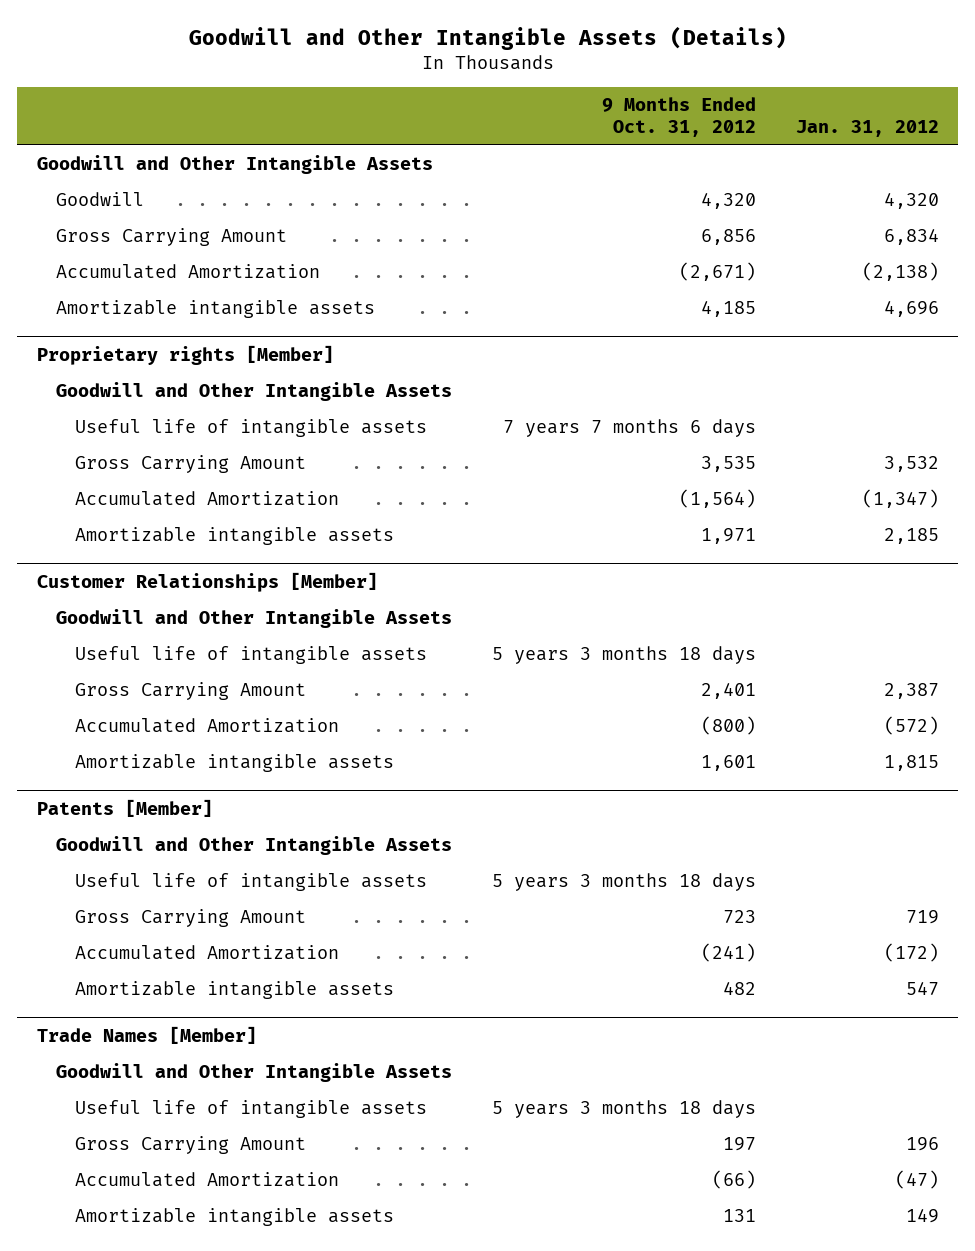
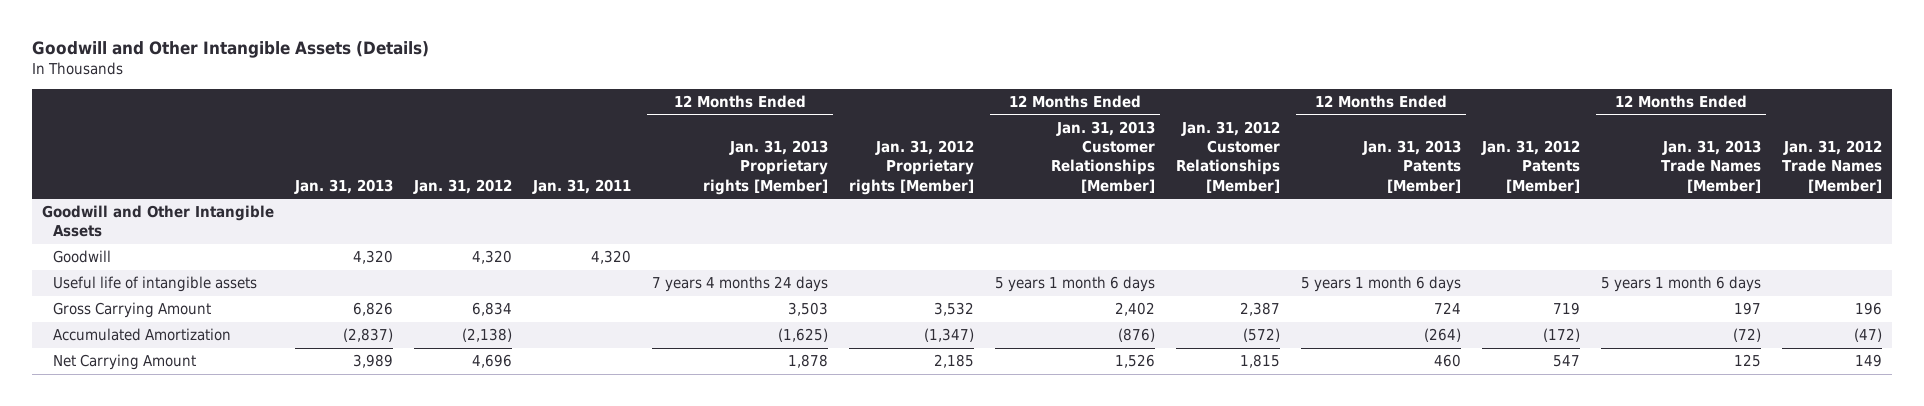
- | 9 Months Ended Oct. 31, 2012 | Jan. 31, 2012
+ | Jan. 31, 2013 | Jan. 31, 2012 | Jan. 31, 2011 | 12 Months Ended Jan. 31, 2013 Proprietary rights [Member] | Jan. 31, 2012 Proprietary rights [Member] | 12 Months Ended Jan. 31, 2013 Customer Relationships [Member] | Jan. 31, 2012 Customer Relationships [Member] | 12 Months Ended Jan. 31, 2013 Patents [Member] | Jan. 31, 2012 Patents [Member] | 12 Months Ended Jan. 31, 2013 Trade Names [Member] | Jan. 31, 2012 Trade Names [Member]
+ Useful life of intangible assets | | | | 7 years 4 months 24 days | | 5 years 1 month 6 days | | 5 years 1 month 6 days | | 5 years 1 month 6 days |
- Amortizable intangible assets | 4,185 | 4,696
- Proprietary rights [Member]
- Goodwill and Other Intangible Assets
- Useful life of intangible assets | 7 years 7 months 6 days |
- Gross Carrying Amount | 3,535 | 3,532
- Accumulated Amortization | (1,564) | (1,347)
- Amortizable intangible assets | 1,971 | 2,185
- Customer Relationships [Member]
- Goodwill and Other Intangible Assets
- Useful life of intangible assets | 5 years 3 months 18 days |
- Gross Carrying Amount | 2,401 | 2,387
- Accumulated Amortization | (800) | (572)
- Amortizable intangible assets | 1,601 | 1,815
- Patents [Member]
- Goodwill and Other Intangible Assets
- Useful life of intangible assets | 5 years 3 months 18 days |
- Gross Carrying Amount | 723 | 719
- Accumulated Amortization | (241) | (172)
- Amortizable intangible assets | 482 | 547
- Trade Names [Member]
- Goodwill and Other Intangible Assets
- Useful life of intangible assets | 5 years 3 months 18 days |
- Gross Carrying Amount | 197 | 196
- Accumulated Amortization | (66) | (47)
- Amortizable intangible assets | 131 | 149
+ Net Carrying Amount | 3,989 | 4,696 | | 1,878 | 2,185 | 1,526 | 1,815 | 460 | 547 | 125 | 149

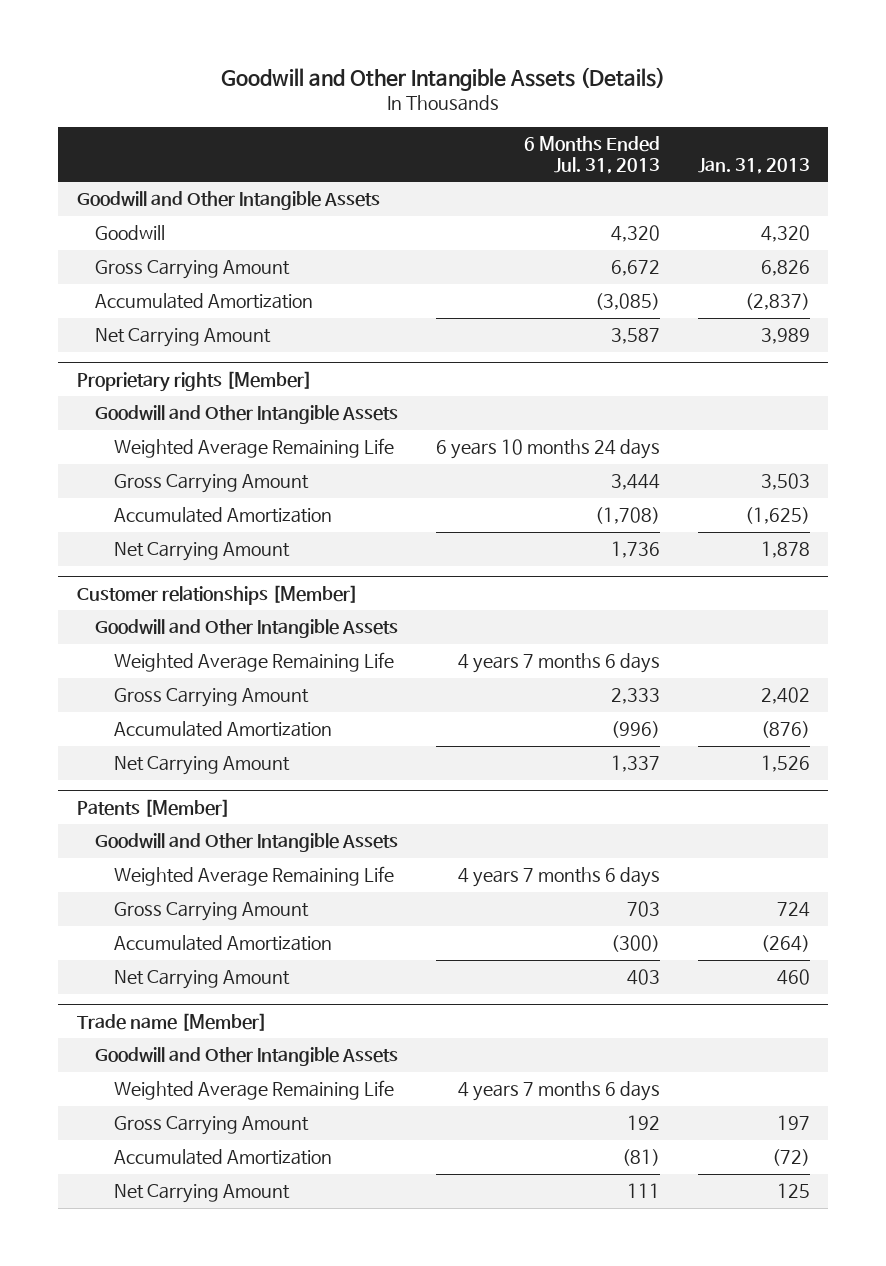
- | Jan. 31, 2013 | Jan. 31, 2012 | Jan. 31, 2011 | 12 Months Ended Jan. 31, 2013 Proprietary rights [Member] | Jan. 31, 2012 Proprietary rights [Member] | 12 Months Ended Jan. 31, 2013 Customer Relationships [Member] | Jan. 31, 2012 Customer Relationships [Member] | 12 Months Ended Jan. 31, 2013 Patents [Member] | Jan. 31, 2012 Patents [Member] | 12 Months Ended Jan. 31, 2013 Trade Names [Member] | Jan. 31, 2012 Trade Names [Member]
+ | 6 Months Ended Jul. 31, 2013 | Jan. 31, 2013
- Useful life of intangible assets | | | | 7 years 4 months 24 days | | 5 years 1 month 6 days | | 5 years 1 month 6 days | | 5 years 1 month 6 days |
+ Proprietary rights [Member]
+ Goodwill and Other Intangible Assets
+ Weighted Average Remaining Life | 6 years 10 months 24 days |
+ Gross Carrying Amount | 3,444 | 3,503
+ Accumulated Amortization | (1,708) | (1,625)
+ Net Carrying Amount | 1,736 | 1,878
+ Customer relationships [Member]
+ Goodwill and Other Intangible Assets
+ Weighted Average Remaining Life | 4 years 7 months 6 days |
+ Gross Carrying Amount | 2,333 | 2,402
+ Accumulated Amortization | (996) | (876)
+ Net Carrying Amount | 1,337 | 1,526
+ Patents [Member]
+ Goodwill and Other Intangible Assets
+ Weighted Average Remaining Life | 4 years 7 months 6 days |
+ Gross Carrying Amount | 703 | 724
+ Accumulated Amortization | (300) | (264)
+ Net Carrying Amount | 403 | 460
+ Trade name [Member]
+ Goodwill and Other Intangible Assets
+ Weighted Average Remaining Life | 4 years 7 months 6 days |
+ Gross Carrying Amount | 192 | 197
+ Accumulated Amortization | (81) | (72)
+ Net Carrying Amount | 111 | 125

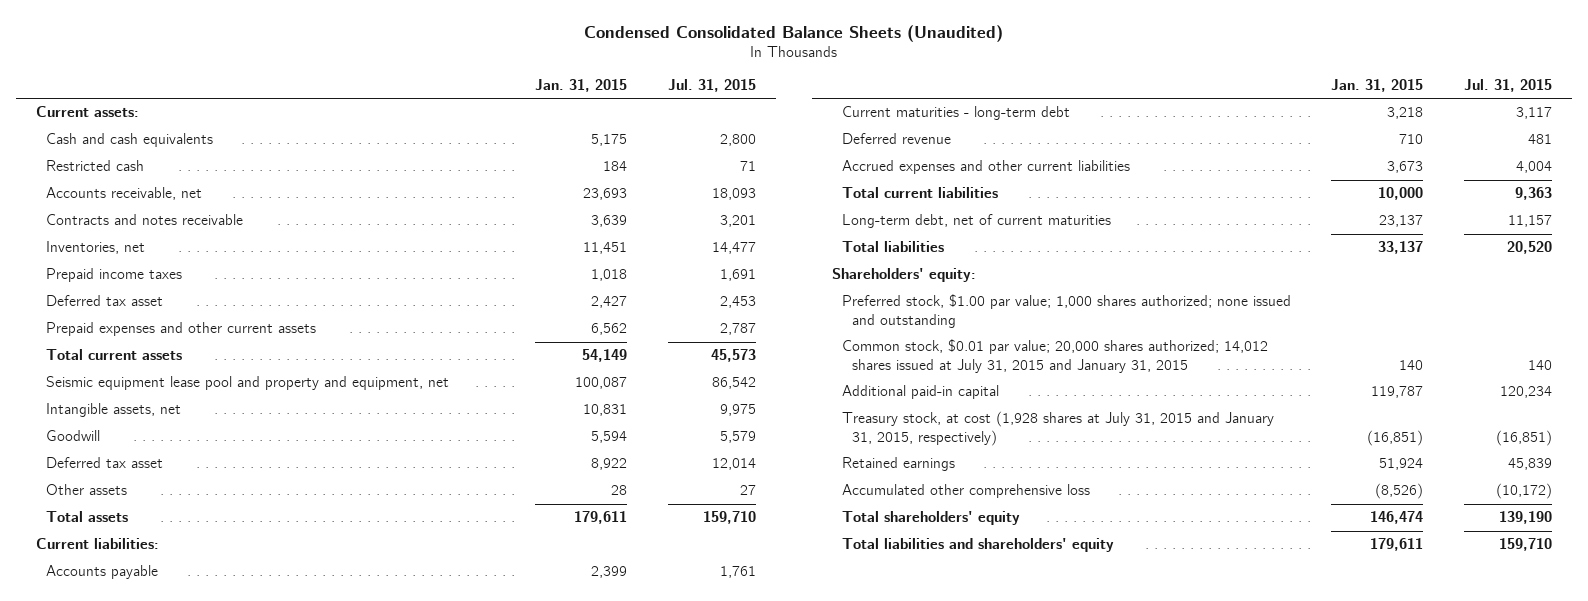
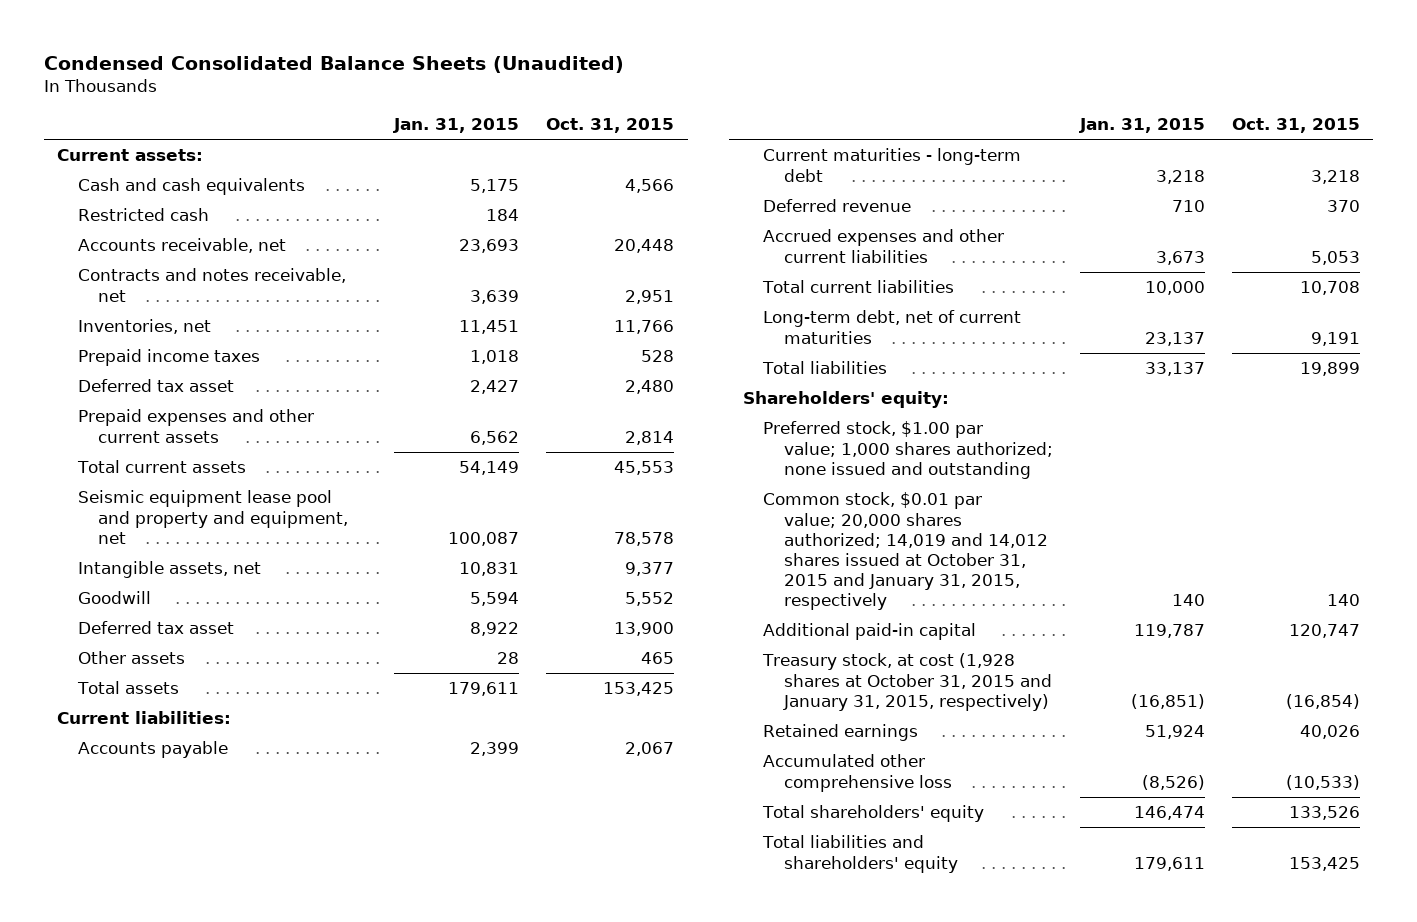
- | Jan. 31, 2015 | Jul. 31, 2015
+ | Jan. 31, 2015 | Oct. 31, 2015
- Contracts and notes receivable | 3,639 | 3,201
+ Contracts and notes receivable, net | 3,639 | 2,951
- Common stock, $0.01 par value; 20,000 shares authorized; 14,012 shares issued at July 31, 2015 and January 31, 2015 | 140 | 140
+ Common stock, $0.01 par value; 20,000 shares authorized; 14,019 and 14,012 shares issued at October 31, 2015 and January 31, 2015, respectively | 140 | 140
- Treasury stock, at cost (1,928 shares at July 31, 2015 and January 31, 2015, respectively) | (16,851) | (16,851)
+ Treasury stock, at cost (1,928 shares at October 31, 2015 and January 31, 2015, respectively) | (16,851) | (16,854)

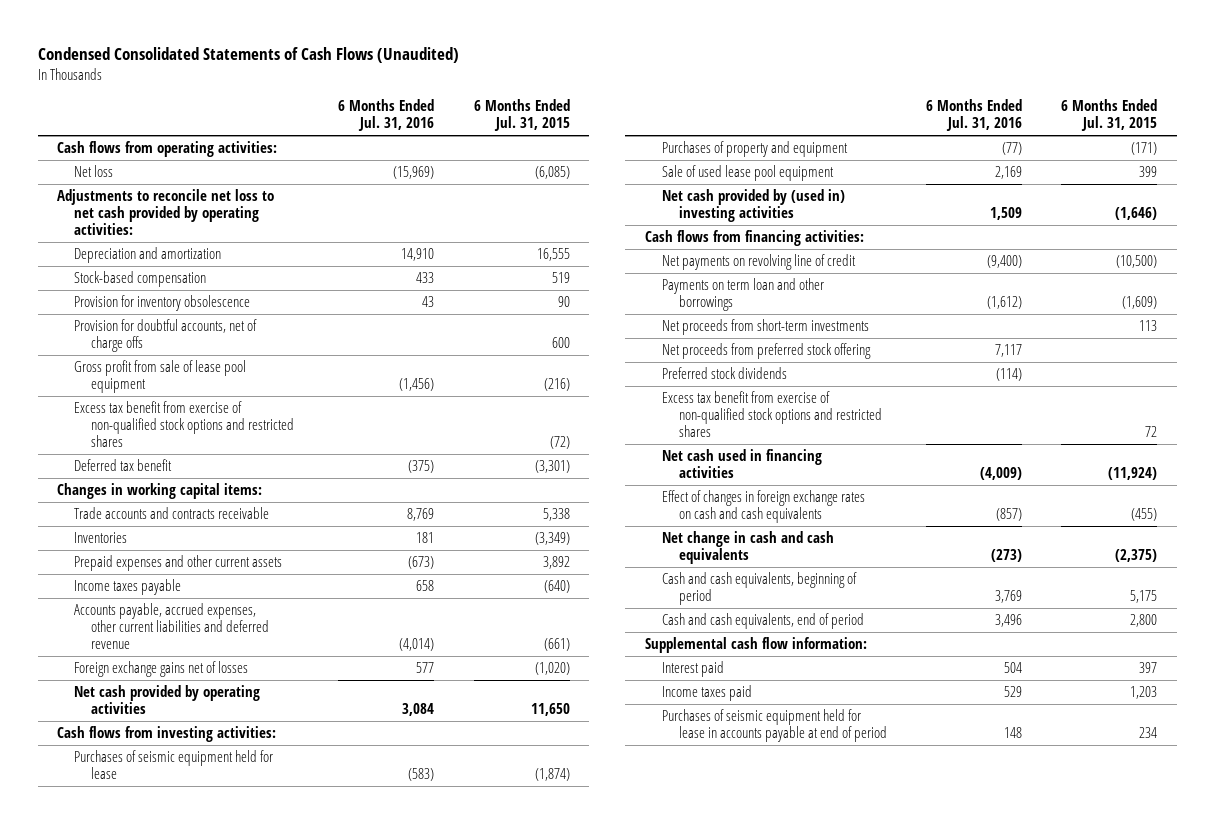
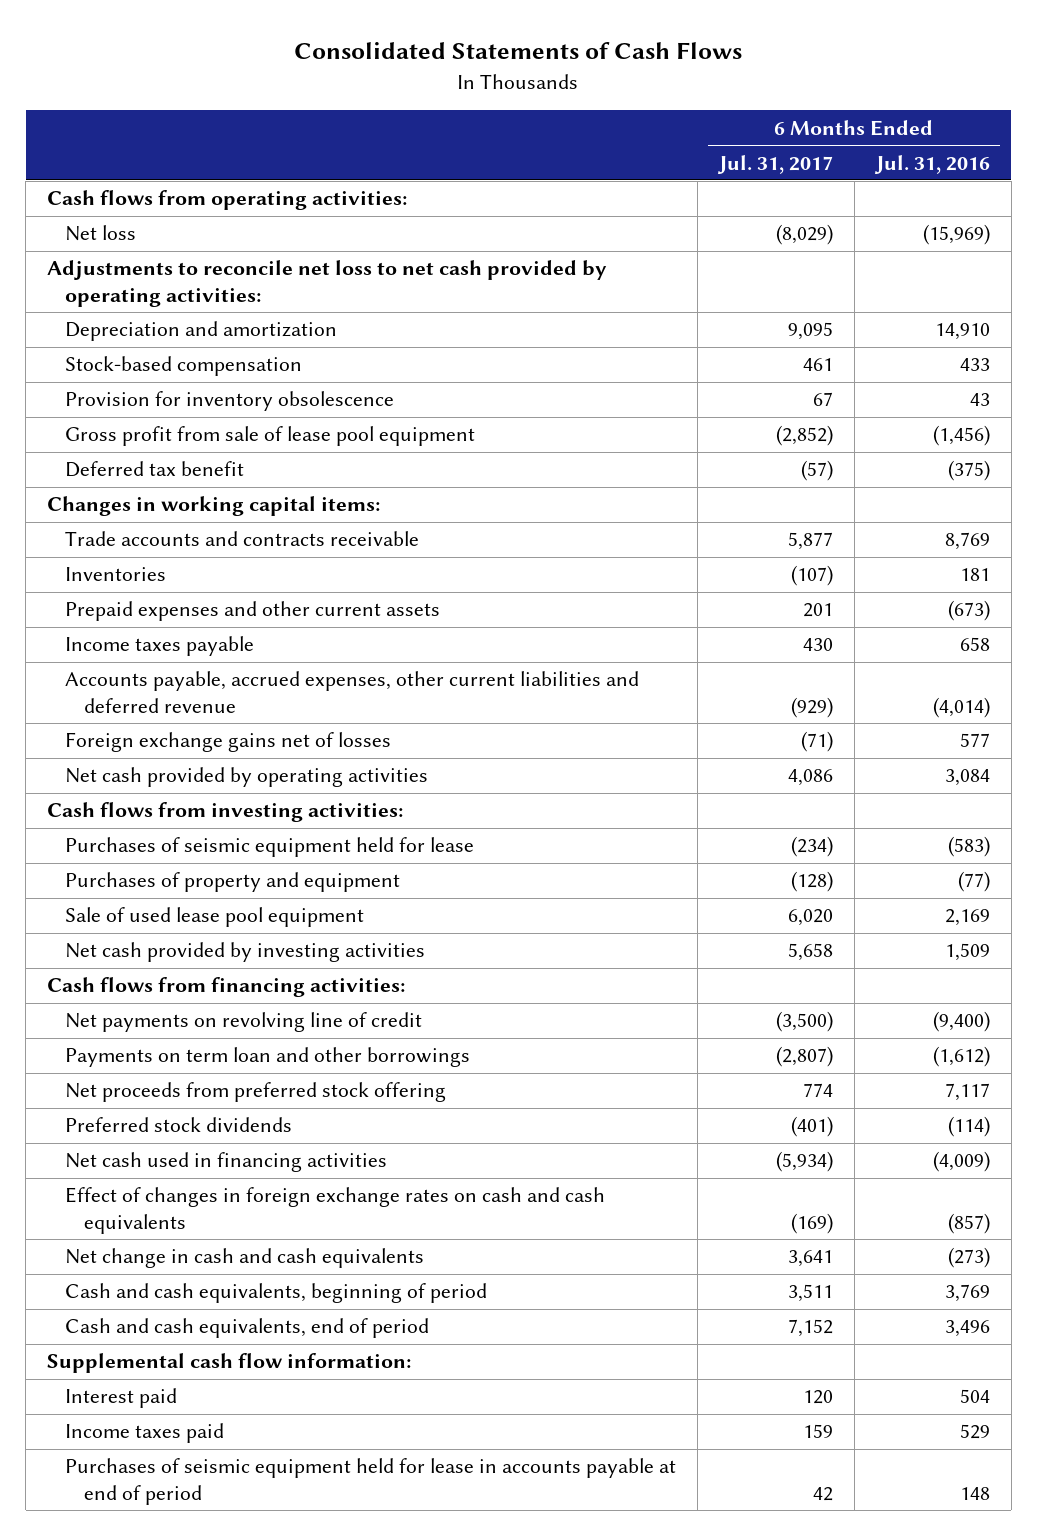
- Condensed Consolidated Statements of Cash Flows (Unaudited)
+ Consolidated Statements of Cash Flows
- | 6 Months Ended Jul. 31, 2016 | 6 Months Ended Jul. 31, 2015
+ | 6 Months Ended Jul. 31, 2017 | 6 Months Ended Jul. 31, 2016
- Provision for doubtful accounts, net of charge offs | | 600
- Excess tax benefit from exercise of non-qualified stock options and restricted shares | | (72)
- Net cash provided by (used in) investing activities | 1,509 | (1,646)
+ Net cash provided by investing activities | 5,658 | 1,509
- Net proceeds from short-term investments | | 113
- Excess tax benefit from exercise of non-qualified stock options and restricted shares | | 72

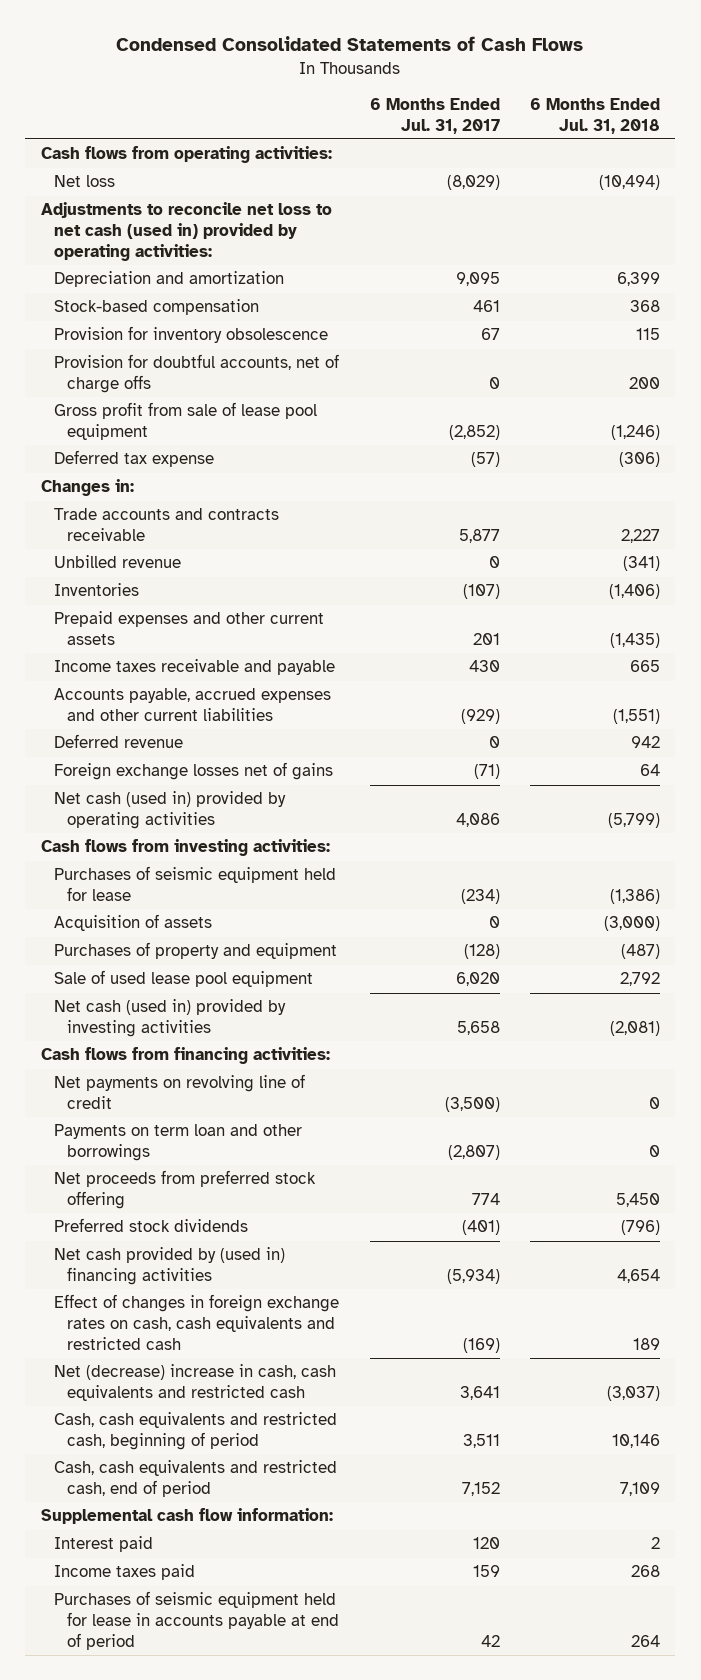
- Consolidated Statements of Cash Flows
+ Condensed Consolidated Statements of Cash Flows
- | 6 Months Ended Jul. 31, 2017 | 6 Months Ended Jul. 31, 2016
+ | 6 Months Ended Jul. 31, 2017 | 6 Months Ended Jul. 31, 2018
- Adjustments to reconcile net loss to net cash provided by operating activities:
+ Adjustments to reconcile net loss to net cash (used in) provided by operating activities:
+ Provision for doubtful accounts, net of charge offs | 0 | 200
- Deferred tax benefit | (57) | (375)
- Changes in working capital items:
+ Deferred tax expense | (57) | (306)
+ Changes in:
+ Unbilled revenue | 0 | (341)
- Income taxes payable | 430 | 658
- Accounts payable, accrued expenses, other current liabilities and deferred revenue | (929) | (4,014)
- Foreign exchange gains net of losses | (71) | 577
- Net cash provided by operating activities | 4,086 | 3,084
+ Income taxes receivable and payable | 430 | 665
+ Accounts payable, accrued expenses and other current liabilities | (929) | (1,551)
+ Deferred revenue | 0 | 942
+ Foreign exchange losses net of gains | (71) | 64
+ Net cash (used in) provided by operating activities | 4,086 | (5,799)
+ Acquisition of assets | 0 | (3,000)
- Net cash provided by investing activities | 5,658 | 1,509
+ Net cash (used in) provided by investing activities | 5,658 | (2,081)
- Net cash used in financing activities | (5,934) | (4,009)
- Effect of changes in foreign exchange rates on cash and cash equivalents | (169) | (857)
- Net change in cash and cash equivalents | 3,641 | (273)
- Cash and cash equivalents, beginning of period | 3,511 | 3,769
- Cash and cash equivalents, end of period | 7,152 | 3,496
+ Net cash provided by (used in) financing activities | (5,934) | 4,654
+ Effect of changes in foreign exchange rates on cash, cash equivalents and restricted cash | (169) | 189
+ Net (decrease) increase in cash, cash equivalents and restricted cash | 3,641 | (3,037)
+ Cash, cash equivalents and restricted cash, beginning of period | 3,511 | 10,146
+ Cash, cash equivalents and restricted cash, end of period | 7,152 | 7,109

